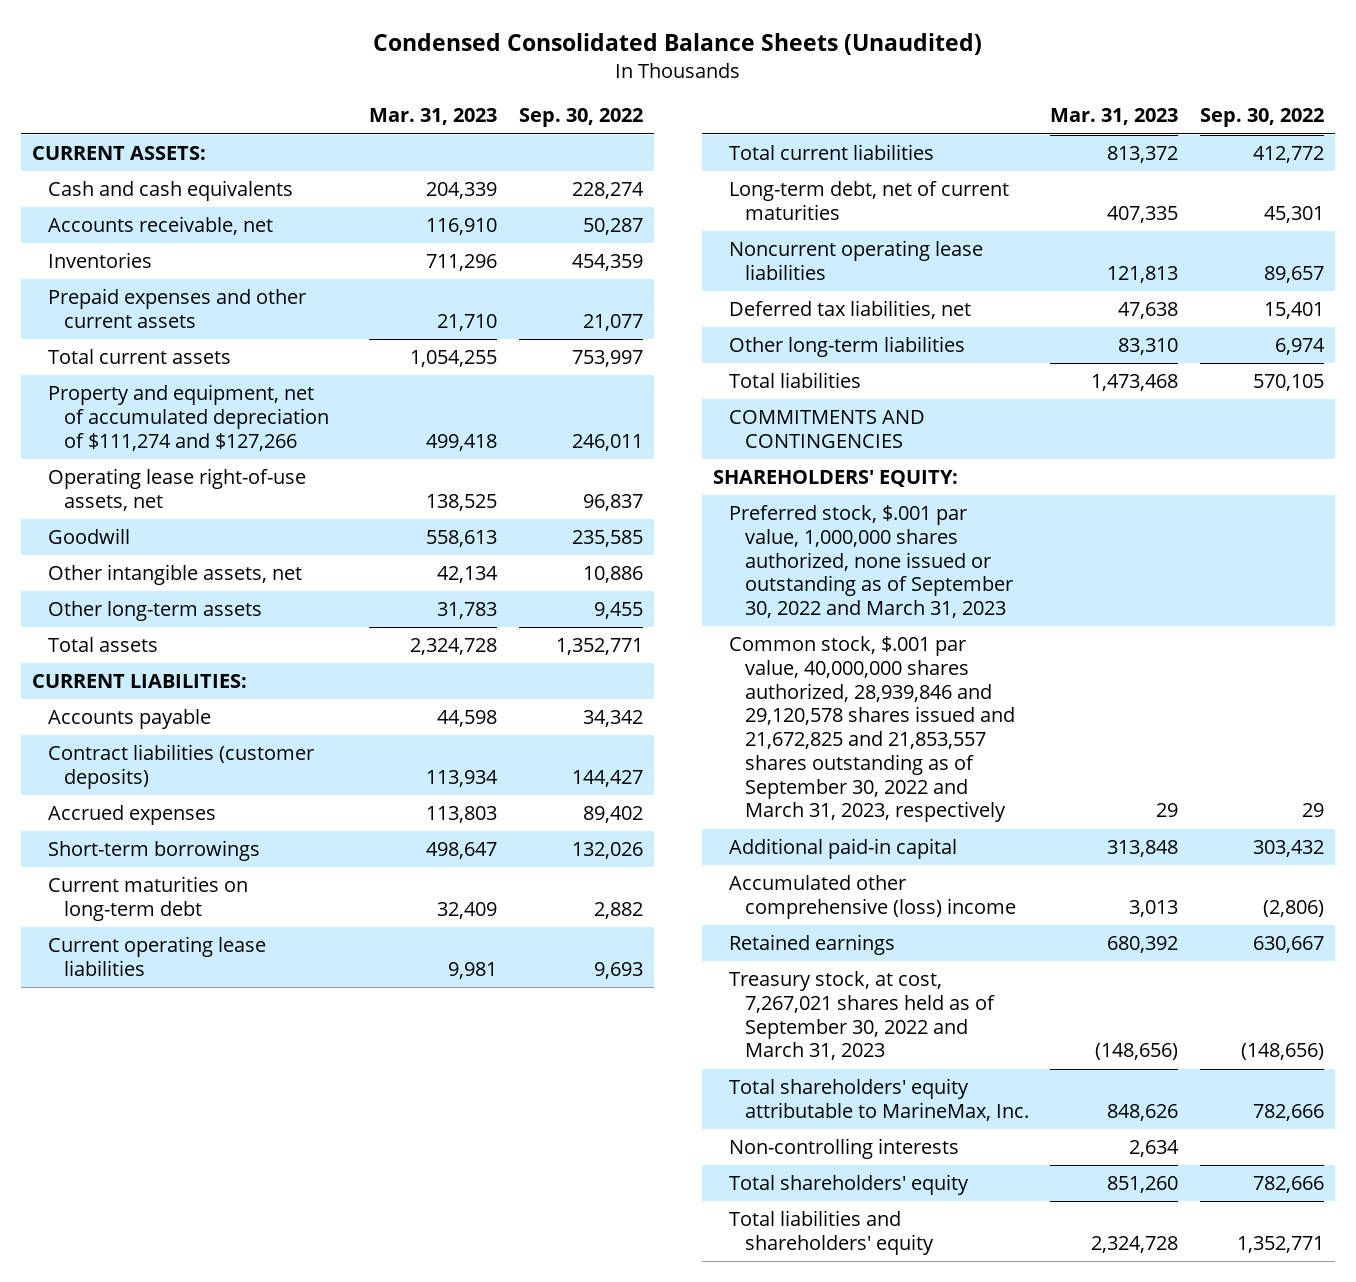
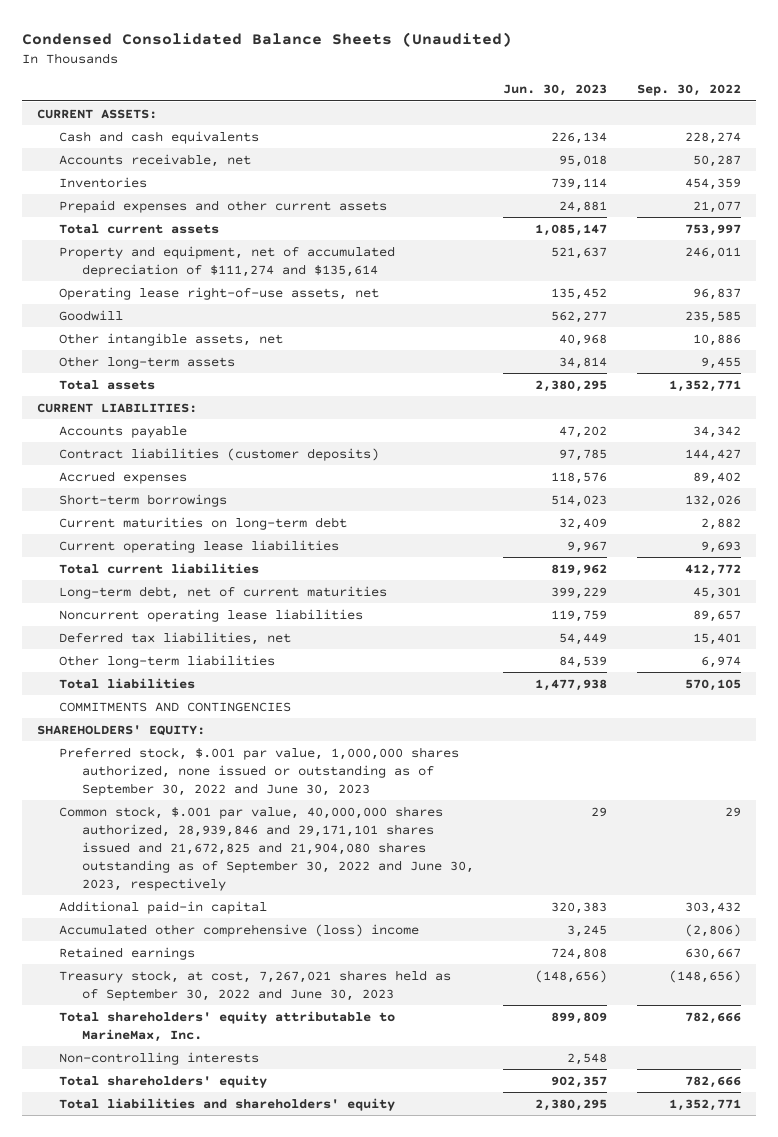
- | Mar. 31, 2023 | Sep. 30, 2022
+ | Jun. 30, 2023 | Sep. 30, 2022
- Property and equipment, net of accumulated depreciation of $111,274 and $127,266 | 499,418 | 246,011
+ Property and equipment, net of accumulated depreciation of $111,274 and $135,614 | 521,637 | 246,011
- Preferred stock, $.001 par value, 1,000,000 shares authorized, none issued or outstanding as of September 30, 2022 and March 31, 2023
- Common stock, $.001 par value, 40,000,000 shares authorized, 28,939,846 and 29,120,578 shares issued and 21,672,825 and 21,853,557 shares outstanding as of September 30, 2022 and March 31, 2023, respectively | 29 | 29
+ Preferred stock, $.001 par value, 1,000,000 shares authorized, none issued or outstanding as of September 30, 2022 and June 30, 2023
+ Common stock, $.001 par value, 40,000,000 shares authorized, 28,939,846 and 29,171,101 shares issued and 21,672,825 and 21,904,080 shares outstanding as of September 30, 2022 and June 30, 2023, respectively | 29 | 29
- Treasury stock, at cost, 7,267,021 shares held as of September 30, 2022 and March 31, 2023 | (148,656) | (148,656)
+ Treasury stock, at cost, 7,267,021 shares held as of September 30, 2022 and June 30, 2023 | (148,656) | (148,656)

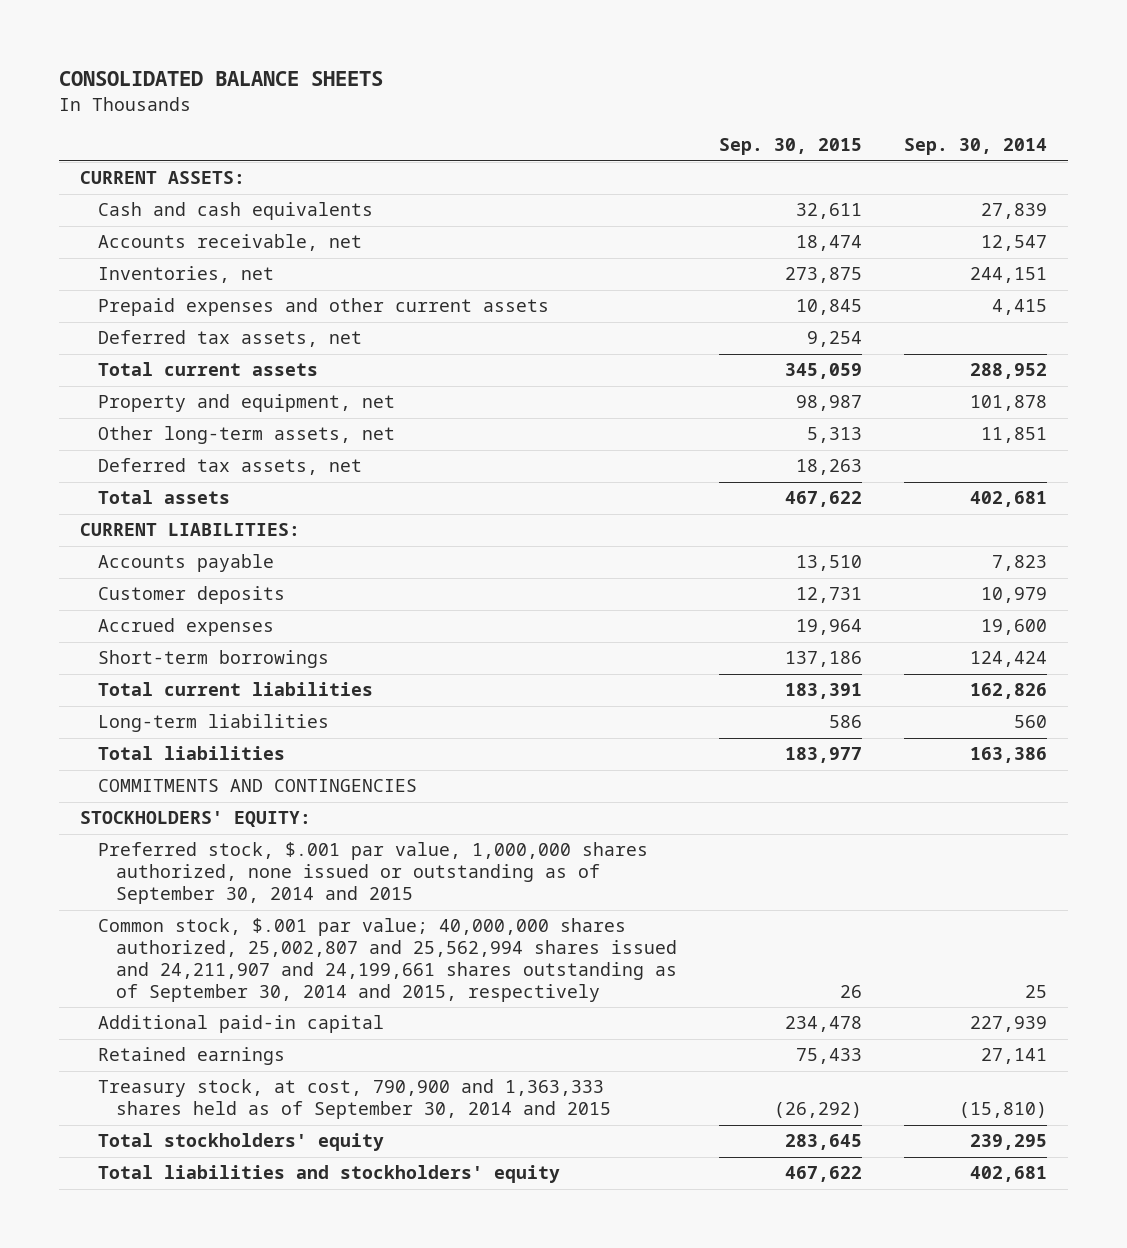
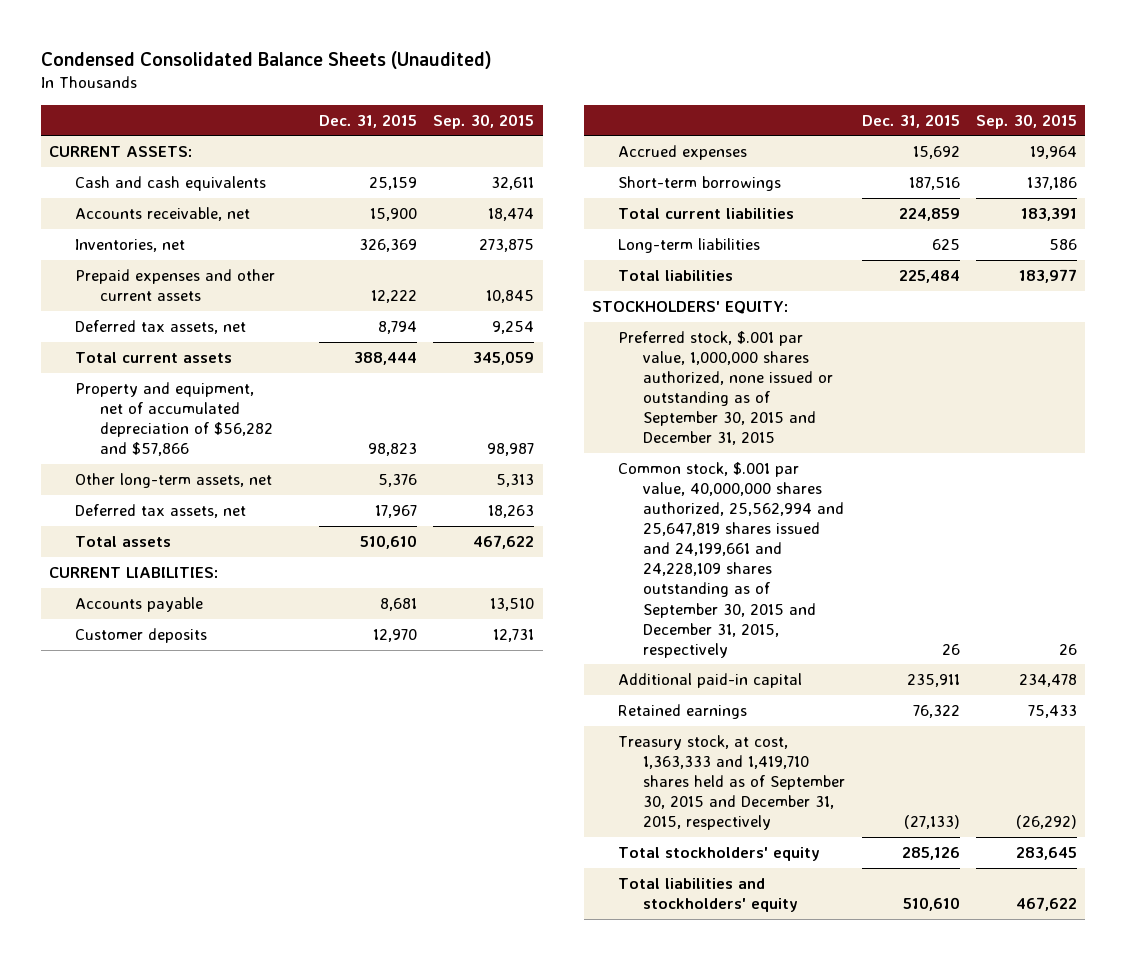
- CONSOLIDATED BALANCE SHEETS
+ Condensed Consolidated Balance Sheets (Unaudited)
- | Sep. 30, 2015 | Sep. 30, 2014
+ | Dec. 31, 2015 | Sep. 30, 2015
- Property and equipment, net | 98,987 | 101,878
+ Property and equipment, net of accumulated depreciation of $56,282 and $57,866 | 98,823 | 98,987
- COMMITMENTS AND CONTINGENCIES
- Preferred stock, $.001 par value, 1,000,000 shares authorized, none issued or outstanding as of September 30, 2014 and 2015
- Common stock, $.001 par value; 40,000,000 shares authorized, 25,002,807 and 25,562,994 shares issued and 24,211,907 and 24,199,661 shares outstanding as of September 30, 2014 and 2015, respectively | 26 | 25
+ Preferred stock, $.001 par value, 1,000,000 shares authorized, none issued or outstanding as of September 30, 2015 and December 31, 2015
+ Common stock, $.001 par value, 40,000,000 shares authorized, 25,562,994 and 25,647,819 shares issued and 24,199,661 and 24,228,109 shares outstanding as of September 30, 2015 and December 31, 2015, respectively | 26 | 26
- Treasury stock, at cost, 790,900 and 1,363,333 shares held as of September 30, 2014 and 2015 | (26,292) | (15,810)
+ Treasury stock, at cost, 1,363,333 and 1,419,710 shares held as of September 30, 2015 and December 31, 2015, respectively | (27,133) | (26,292)

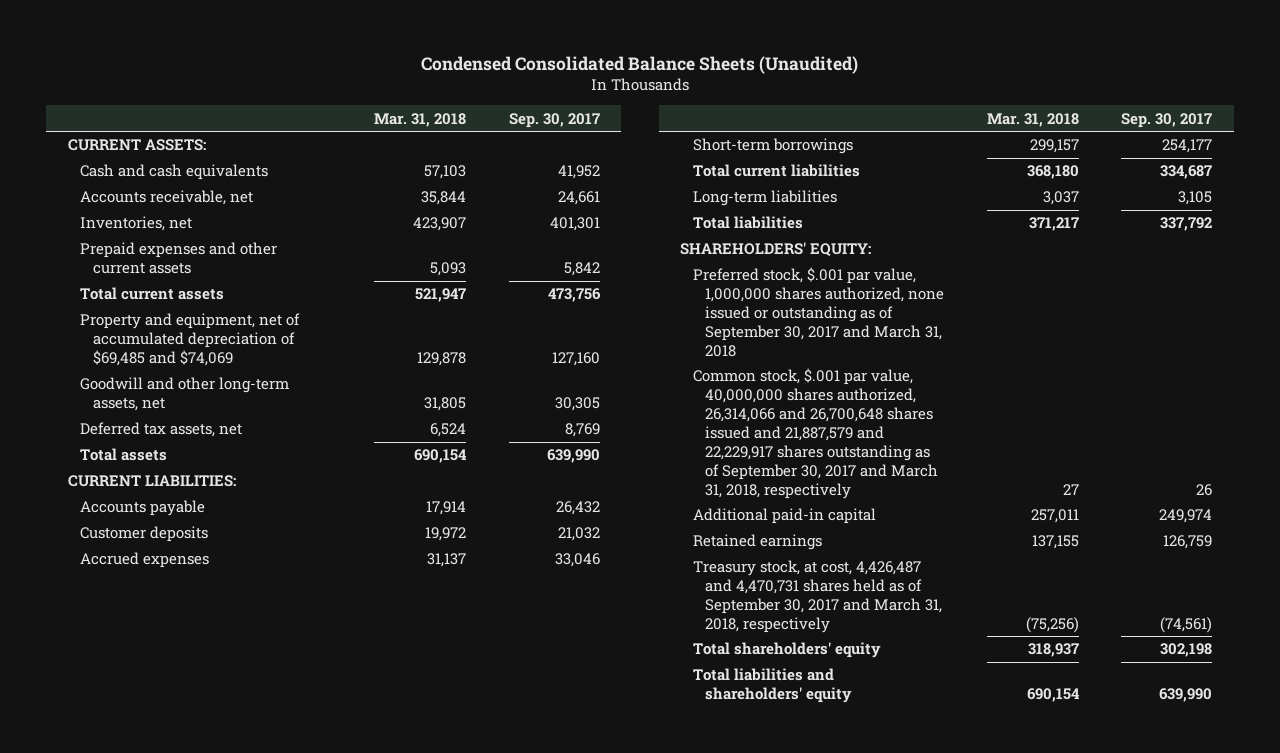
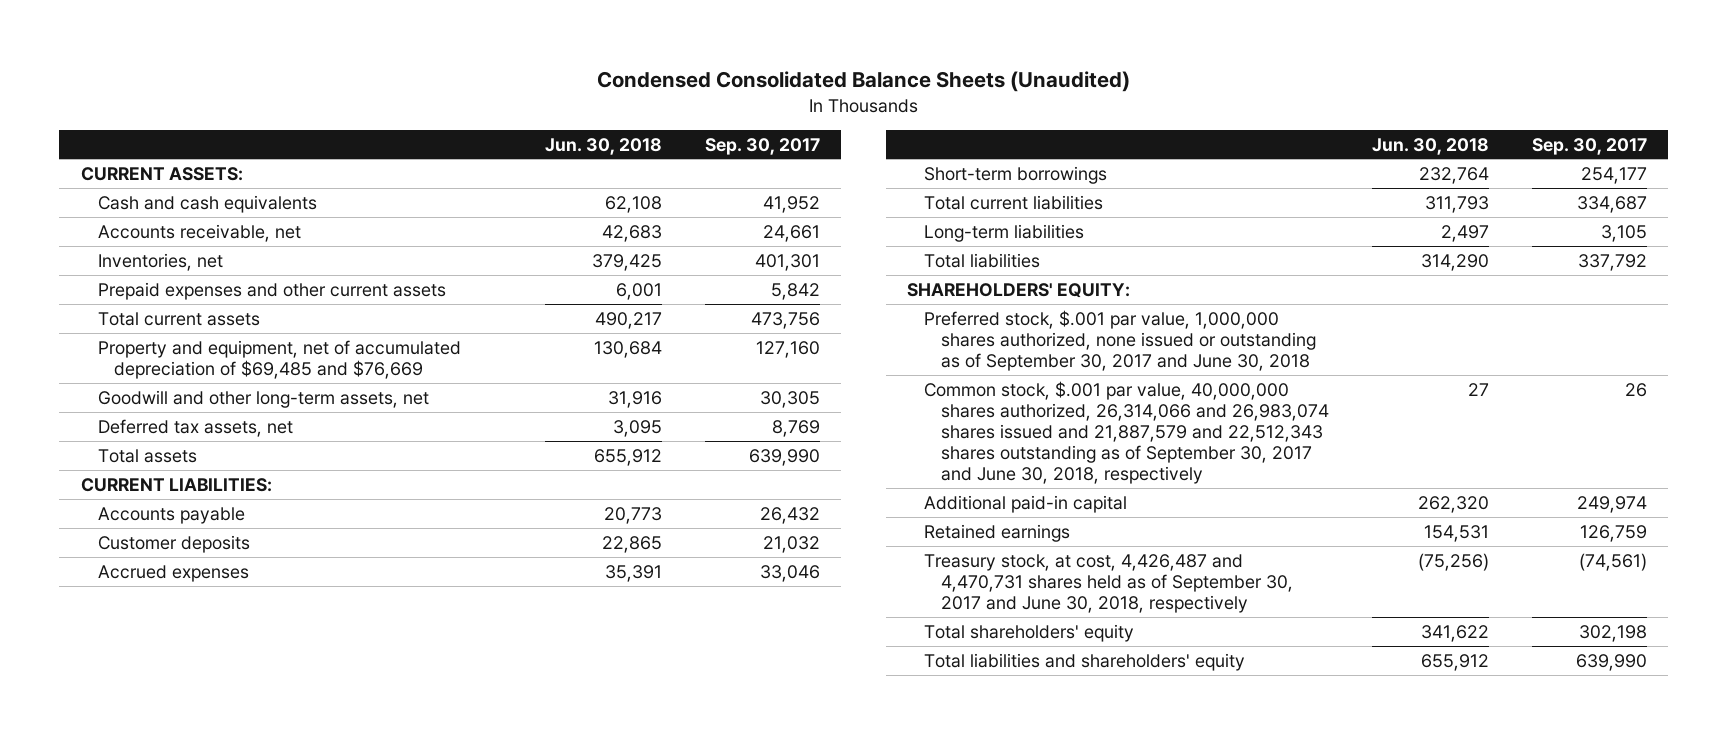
- | Mar. 31, 2018 | Sep. 30, 2017
+ | Jun. 30, 2018 | Sep. 30, 2017
- Property and equipment, net of accumulated depreciation of $69,485 and $74,069 | 129,878 | 127,160
+ Property and equipment, net of accumulated depreciation of $69,485 and $76,669 | 130,684 | 127,160
- Preferred stock, $.001 par value, 1,000,000 shares authorized, none issued or outstanding as of September 30, 2017 and March 31, 2018
- Common stock, $.001 par value, 40,000,000 shares authorized, 26,314,066 and 26,700,648 shares issued and 21,887,579 and 22,229,917 shares outstanding as of September 30, 2017 and March 31, 2018, respectively | 27 | 26
+ Preferred stock, $.001 par value, 1,000,000 shares authorized, none issued or outstanding as of September 30, 2017 and June 30, 2018
+ Common stock, $.001 par value, 40,000,000 shares authorized, 26,314,066 and 26,983,074 shares issued and 21,887,579 and 22,512,343 shares outstanding as of September 30, 2017 and June 30, 2018, respectively | 27 | 26
- Treasury stock, at cost, 4,426,487 and 4,470,731 shares held as of September 30, 2017 and March 31, 2018, respectively | (75,256) | (74,561)
+ Treasury stock, at cost, 4,426,487 and 4,470,731 shares held as of September 30, 2017 and June 30, 2018, respectively | (75,256) | (74,561)

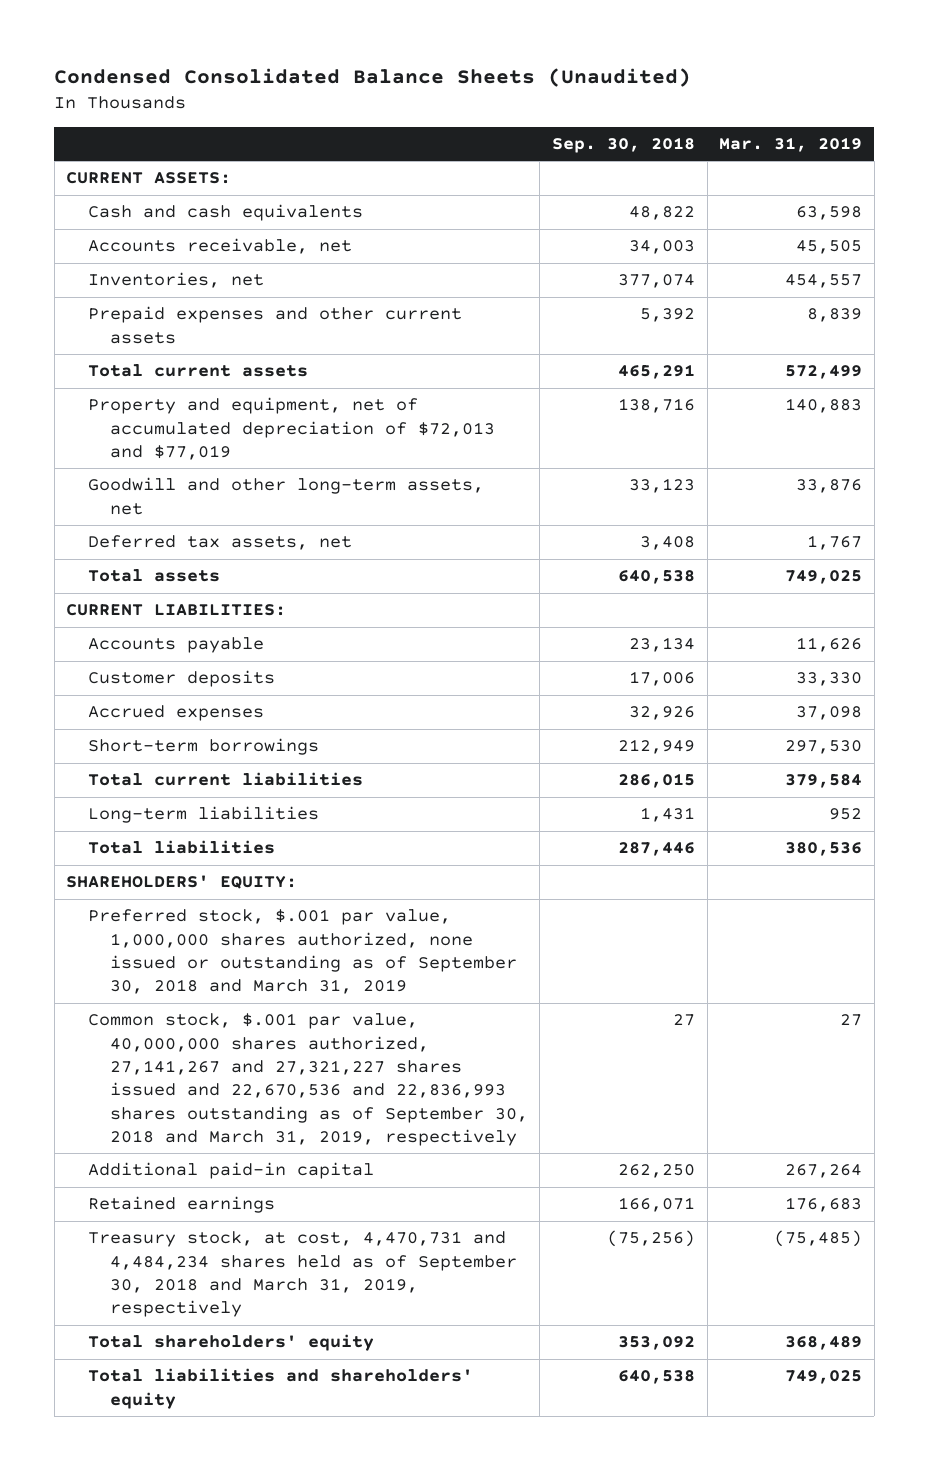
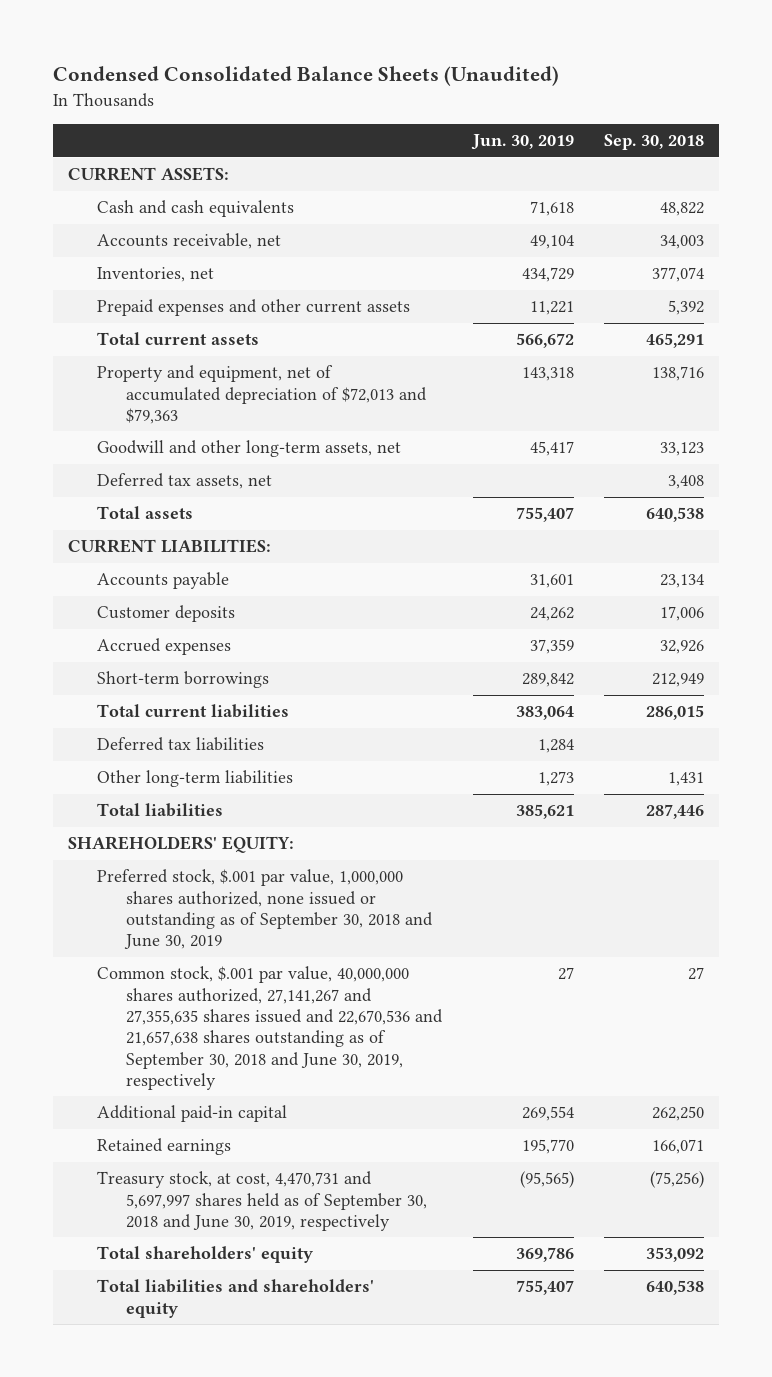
- | Sep. 30, 2018 | Mar. 31, 2019
+ | Jun. 30, 2019 | Sep. 30, 2018
- Property and equipment, net of accumulated depreciation of $72,013 and $77,019 | 138,716 | 140,883
+ Property and equipment, net of accumulated depreciation of $72,013 and $79,363 | 143,318 | 138,716
- Long-term liabilities | 1,431 | 952
+ Deferred tax liabilities | 1,284 |
+ Other long-term liabilities | 1,273 | 1,431
- Preferred stock, $.001 par value, 1,000,000 shares authorized, none issued or outstanding as of September 30, 2018 and March 31, 2019
- Common stock, $.001 par value, 40,000,000 shares authorized, 27,141,267 and 27,321,227 shares issued and 22,670,536 and 22,836,993 shares outstanding as of September 30, 2018 and March 31, 2019, respectively | 27 | 27
+ Preferred stock, $.001 par value, 1,000,000 shares authorized, none issued or outstanding as of September 30, 2018 and June 30, 2019
+ Common stock, $.001 par value, 40,000,000 shares authorized, 27,141,267 and 27,355,635 shares issued and 22,670,536 and 21,657,638 shares outstanding as of September 30, 2018 and June 30, 2019, respectively | 27 | 27
- Treasury stock, at cost, 4,470,731 and 4,484,234 shares held as of September 30, 2018 and March 31, 2019, respectively | (75,256) | (75,485)
+ Treasury stock, at cost, 4,470,731 and 5,697,997 shares held as of September 30, 2018 and June 30, 2019, respectively | (95,565) | (75,256)

